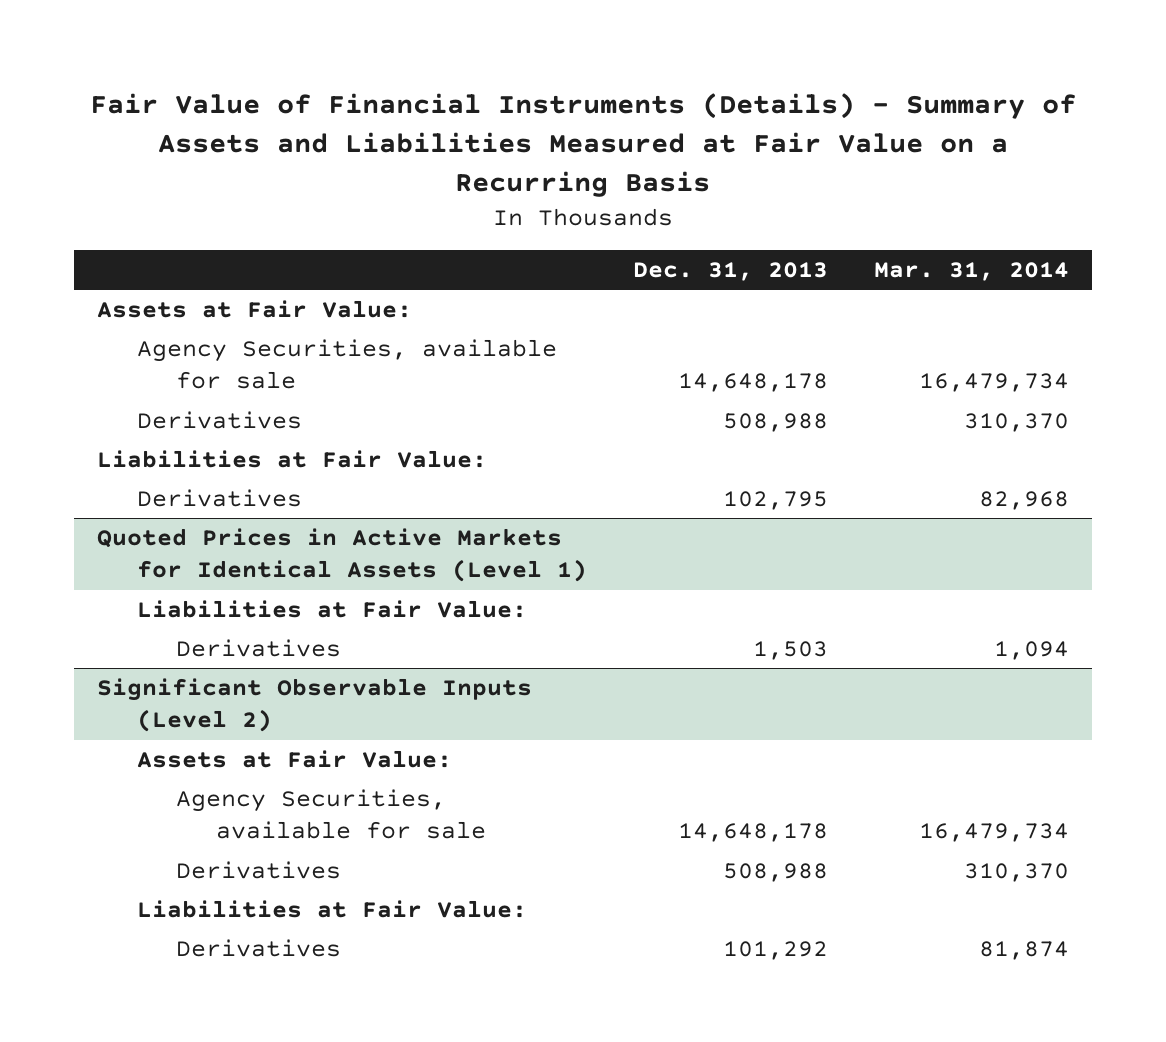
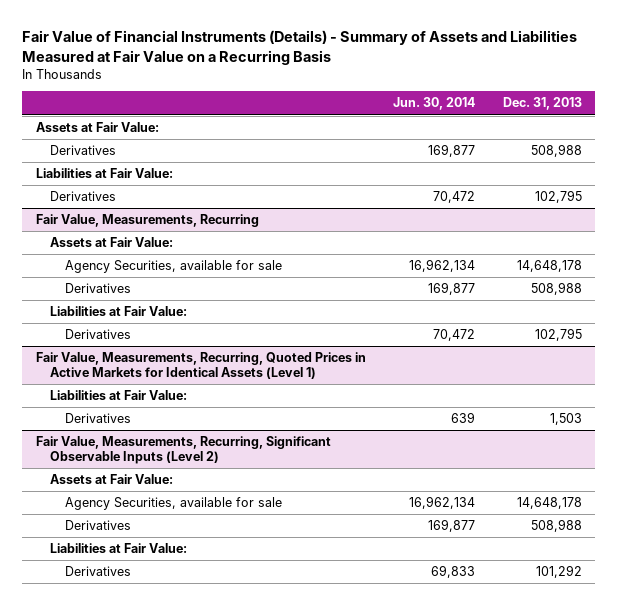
- | Dec. 31, 2013 | Mar. 31, 2014
+ | Jun. 30, 2014 | Dec. 31, 2013
+ Derivatives | 169,877 | 508,988
+ Liabilities at Fair Value:
+ Derivatives | 70,472 | 102,795
+ Fair Value, Measurements, Recurring
+ Assets at Fair Value:
- Quoted Prices in Active Markets for Identical Assets (Level 1)
+ Fair Value, Measurements, Recurring, Quoted Prices in Active Markets for Identical Assets (Level 1)
- Significant Observable Inputs (Level 2)
+ Fair Value, Measurements, Recurring, Significant Observable Inputs (Level 2)

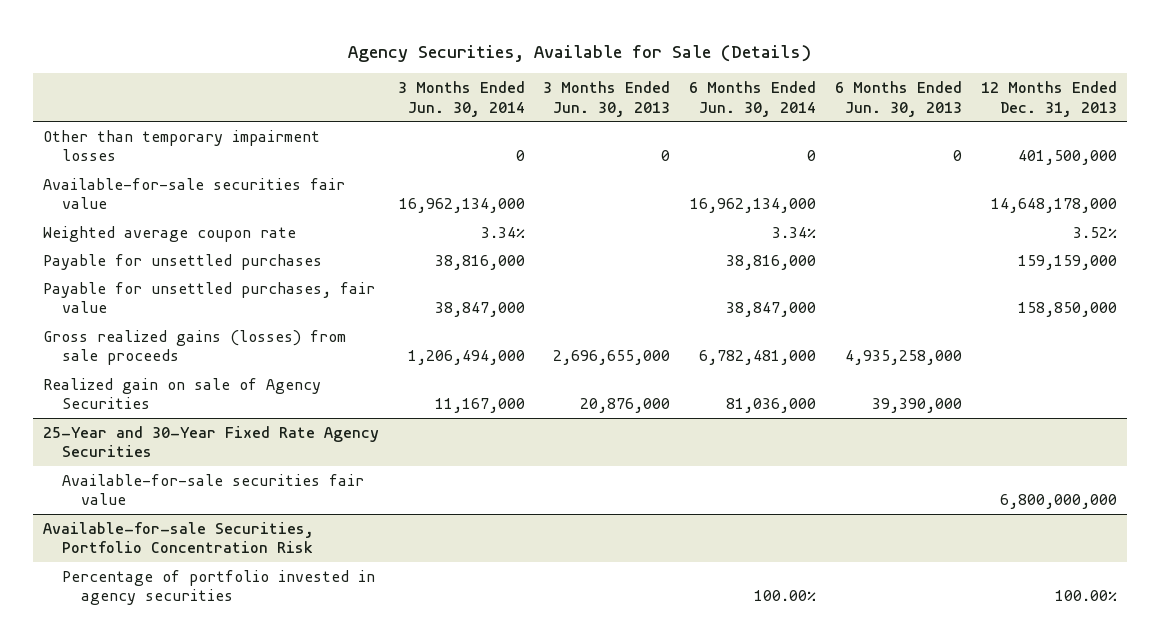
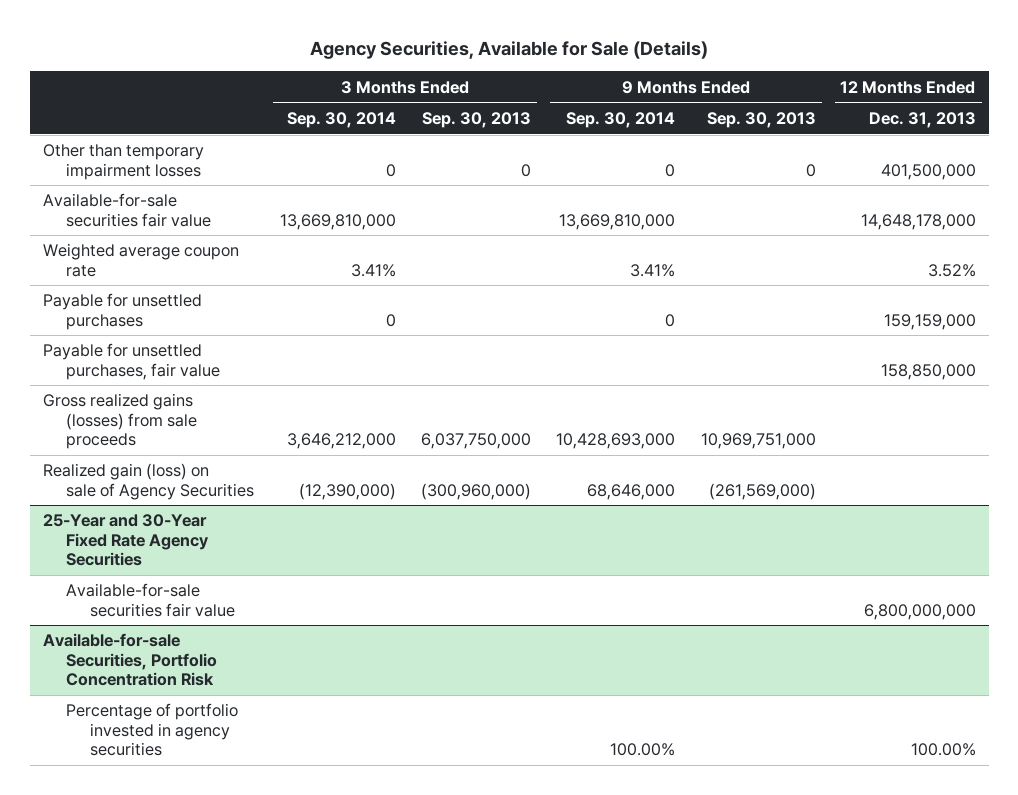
- | 3 Months Ended Jun. 30, 2014 | 3 Months Ended Jun. 30, 2013 | 6 Months Ended Jun. 30, 2014 | 6 Months Ended Jun. 30, 2013 | 12 Months Ended Dec. 31, 2013
+ | 3 Months Ended Sep. 30, 2014 | 3 Months Ended Sep. 30, 2013 | 9 Months Ended Sep. 30, 2014 | 9 Months Ended Sep. 30, 2013 | 12 Months Ended Dec. 31, 2013
- Realized gain on sale of Agency Securities | 11,167,000 | 20,876,000 | 81,036,000 | 39,390,000 |
+ Realized gain (loss) on sale of Agency Securities | (12,390,000) | (300,960,000) | 68,646,000 | (261,569,000) |

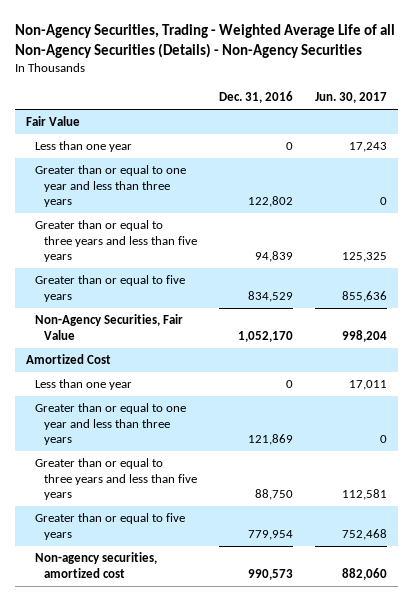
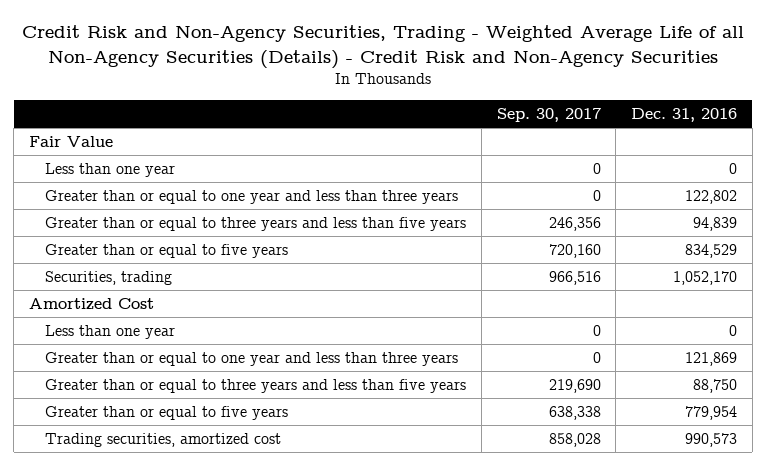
- Non-Agency Securities, Trading - Weighted Average Life of all Non-Agency Securities (Details) - Non-Agency Securities
+ Credit Risk and Non-Agency Securities, Trading - Weighted Average Life of all Non-Agency Securities (Details) - Credit Risk and Non-Agency Securities
- | Dec. 31, 2016 | Jun. 30, 2017
+ | Sep. 30, 2017 | Dec. 31, 2016
- Non-Agency Securities, Fair Value | 1,052,170 | 998,204
+ Securities, trading | 966,516 | 1,052,170
- Non-agency securities, amortized cost | 990,573 | 882,060
+ Trading securities, amortized cost | 858,028 | 990,573

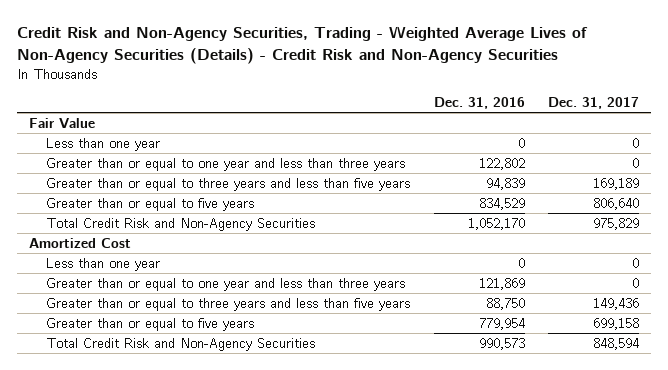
- Credit Risk and Non-Agency Securities, Trading - Weighted Average Life of all Non-Agency Securities (Details) - Credit Risk and Non-Agency Securities
+ Credit Risk and Non-Agency Securities, Trading - Weighted Average Lives of Non-Agency Securities (Details) - Credit Risk and Non-Agency Securities
- | Sep. 30, 2017 | Dec. 31, 2016
+ | Dec. 31, 2016 | Dec. 31, 2017
- Securities, trading | 966,516 | 1,052,170
+ Total Credit Risk and Non-Agency Securities | 1,052,170 | 975,829
- Trading securities, amortized cost | 858,028 | 990,573
+ Total Credit Risk and Non-Agency Securities | 990,573 | 848,594

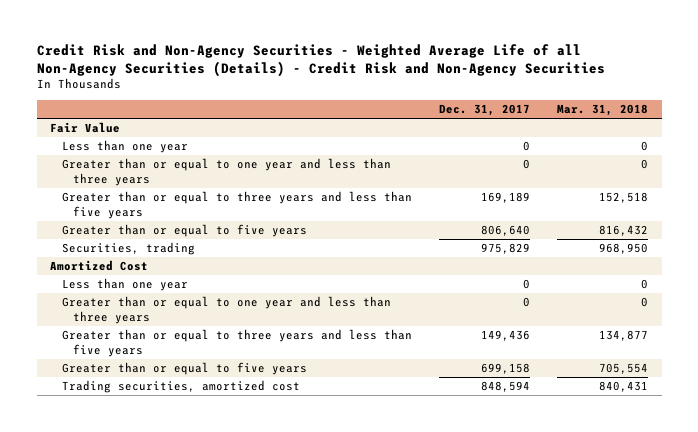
- Credit Risk and Non-Agency Securities, Trading - Weighted Average Lives of Non-Agency Securities (Details) - Credit Risk and Non-Agency Securities
+ Credit Risk and Non-Agency Securities - Weighted Average Life of all Non-Agency Securities (Details) - Credit Risk and Non-Agency Securities
- | Dec. 31, 2016 | Dec. 31, 2017
+ | Dec. 31, 2017 | Mar. 31, 2018
- Total Credit Risk and Non-Agency Securities | 1,052,170 | 975,829
+ Securities, trading | 975,829 | 968,950
- Total Credit Risk and Non-Agency Securities | 990,573 | 848,594
+ Trading securities, amortized cost | 848,594 | 840,431

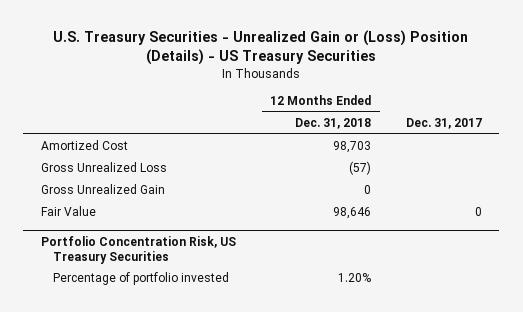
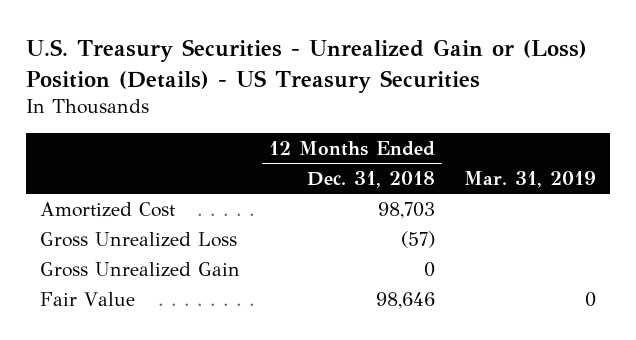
- | 12 Months Ended Dec. 31, 2018 | Dec. 31, 2017
+ | 12 Months Ended Dec. 31, 2018 | Mar. 31, 2019
- Portfolio Concentration Risk, US Treasury Securities
- Percentage of portfolio invested | 1.20% |

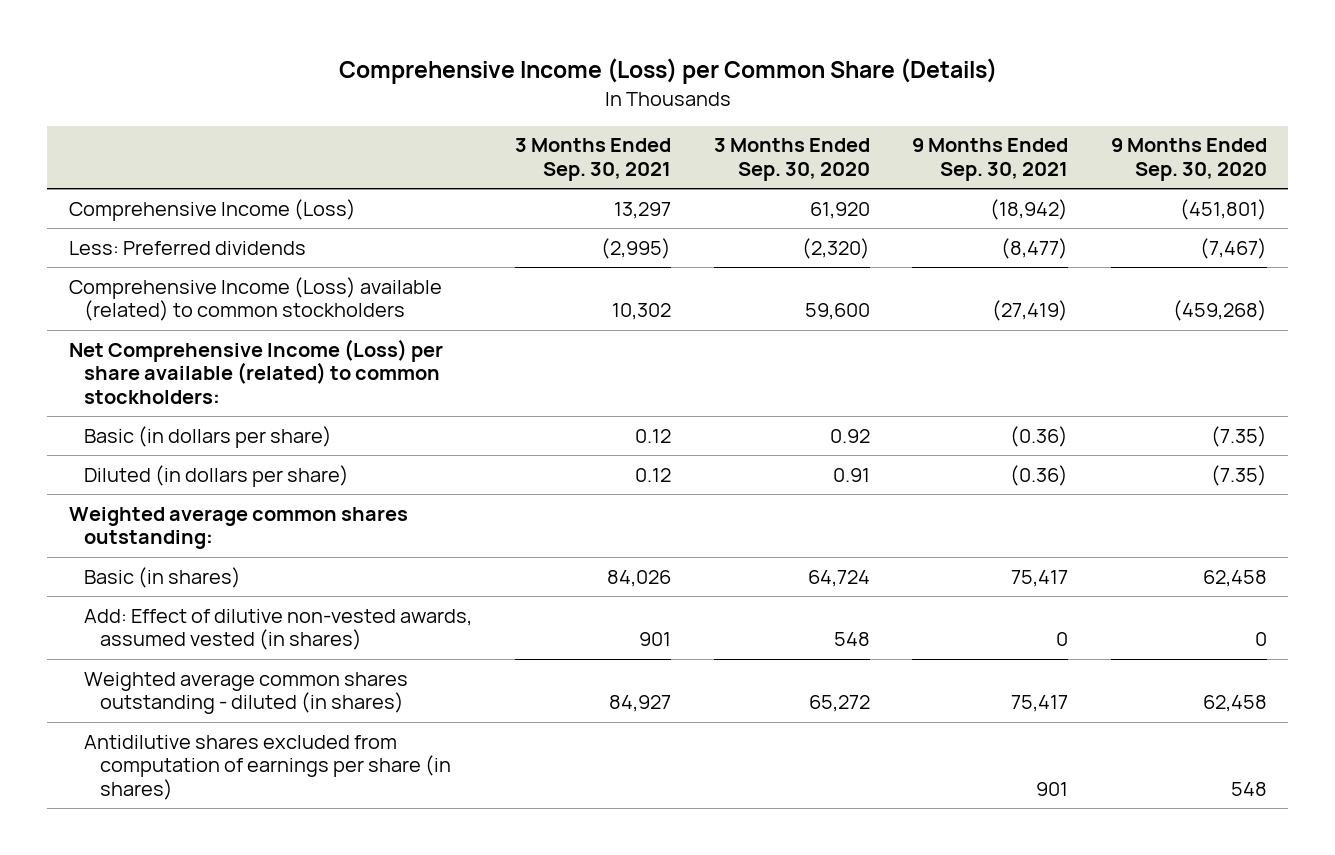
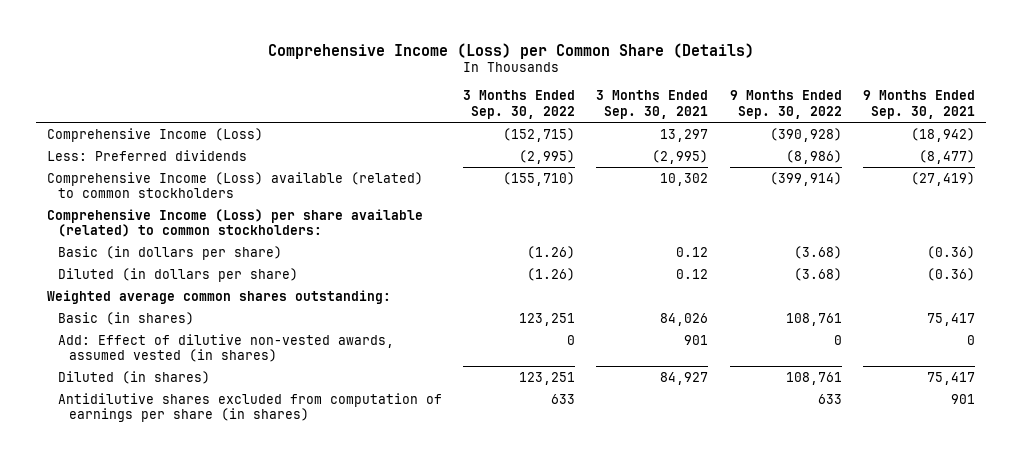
- | 3 Months Ended Sep. 30, 2021 | 3 Months Ended Sep. 30, 2020 | 9 Months Ended Sep. 30, 2021 | 9 Months Ended Sep. 30, 2020
+ | 3 Months Ended Sep. 30, 2022 | 3 Months Ended Sep. 30, 2021 | 9 Months Ended Sep. 30, 2022 | 9 Months Ended Sep. 30, 2021
- Net Comprehensive Income (Loss) per share available (related) to common stockholders:
+ Comprehensive Income (Loss) per share available (related) to common stockholders:
- Weighted average common shares outstanding - diluted (in shares) | 84,927 | 65,272 | 75,417 | 62,458
+ Diluted (in shares) | 123,251 | 84,927 | 108,761 | 75,417

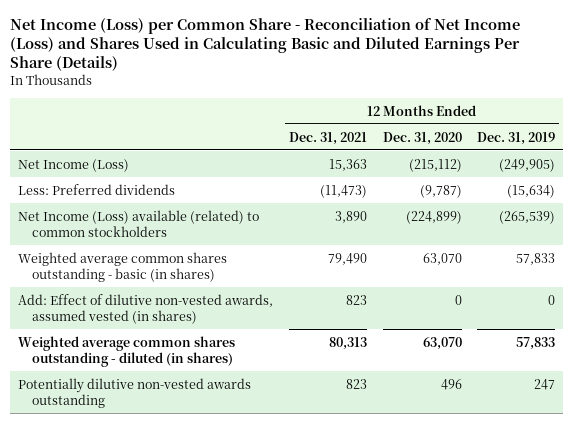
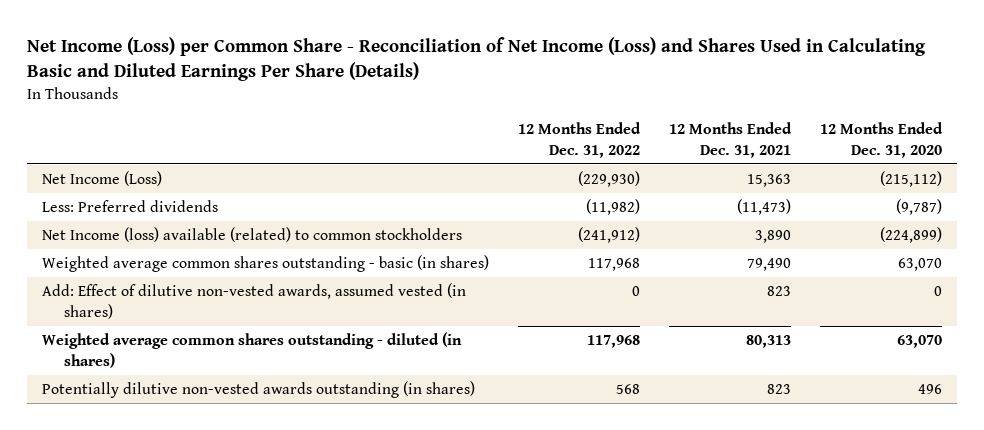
- | 12 Months Ended Dec. 31, 2021 | 12 Months Ended Dec. 31, 2020 | 12 Months Ended Dec. 31, 2019
+ | 12 Months Ended Dec. 31, 2022 | 12 Months Ended Dec. 31, 2021 | 12 Months Ended Dec. 31, 2020
- Net Income (Loss) available (related) to common stockholders | 3,890 | (224,899) | (265,539)
+ Net Income (loss) available (related) to common stockholders | (241,912) | 3,890 | (224,899)
- Potentially dilutive non-vested awards outstanding | 823 | 496 | 247
+ Potentially dilutive non-vested awards outstanding (in shares) | 568 | 823 | 496

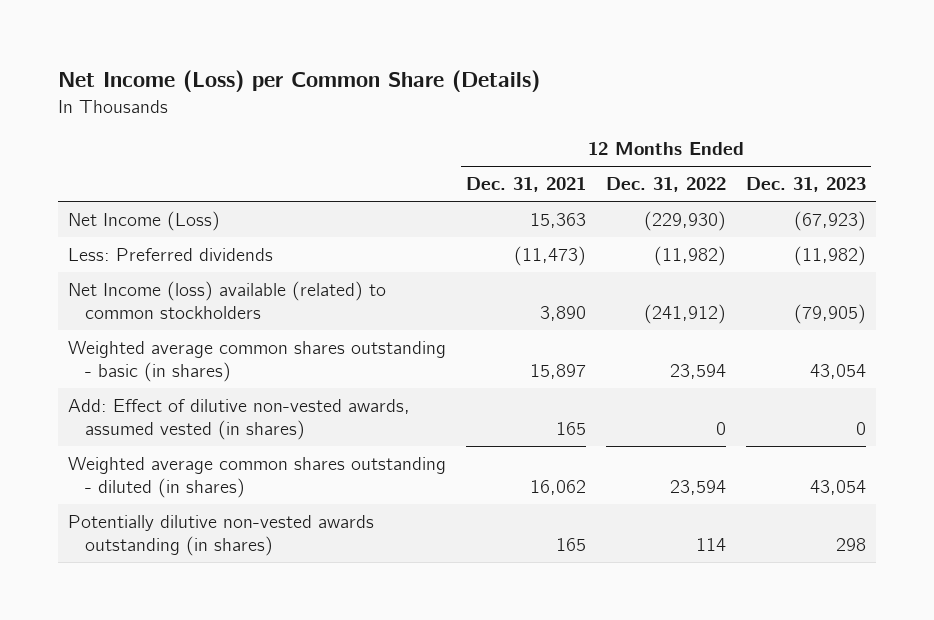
- Net Income (Loss) per Common Share - Reconciliation of Net Income (Loss) and Shares Used in Calculating Basic and Diluted Earnings Per Share (Details)
+ Net Income (Loss) per Common Share (Details)
- | 12 Months Ended Dec. 31, 2022 | 12 Months Ended Dec. 31, 2021 | 12 Months Ended Dec. 31, 2020
+ | 12 Months Ended Dec. 31, 2021 | 12 Months Ended Dec. 31, 2022 | 12 Months Ended Dec. 31, 2023
- Weighted average common shares outstanding - basic (in shares) | 117,968 | 79,490 | 63,070
- Add: Effect of dilutive non-vested awards, assumed vested (in shares) | 0 | 823 | 0
- Weighted average common shares outstanding - diluted (in shares) | 117,968 | 80,313 | 63,070
- Potentially dilutive non-vested awards outstanding (in shares) | 568 | 823 | 496
+ Weighted average common shares outstanding - basic (in shares) | 15,897 | 23,594 | 43,054
+ Add: Effect of dilutive non-vested awards, assumed vested (in shares) | 165 | 0 | 0
+ Weighted average common shares outstanding - diluted (in shares) | 16,062 | 23,594 | 43,054
+ Potentially dilutive non-vested awards outstanding (in shares) | 165 | 114 | 298

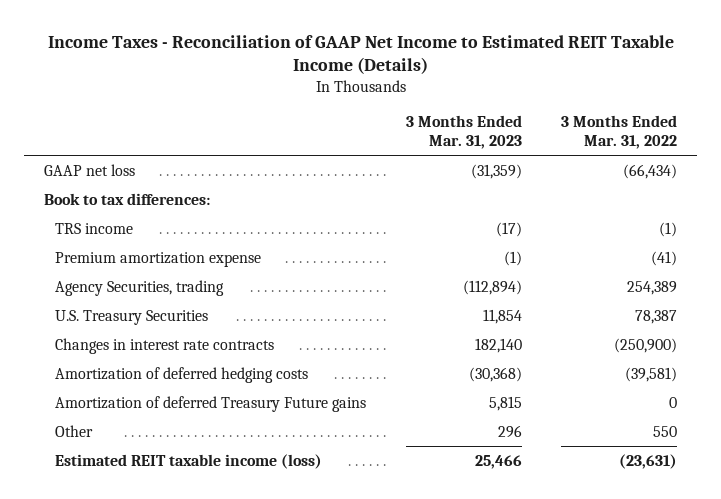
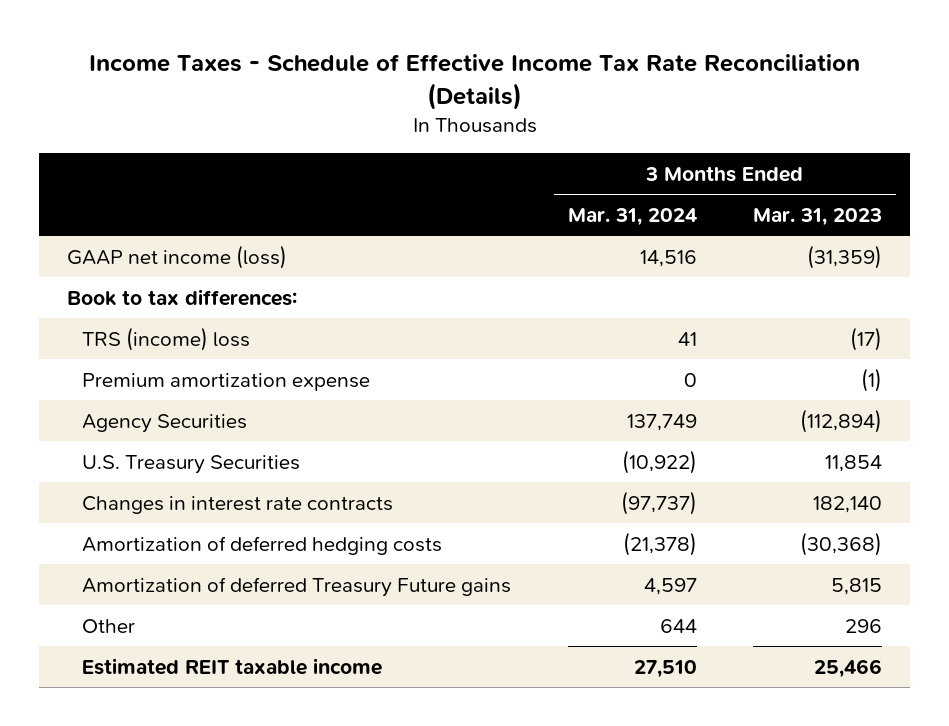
- Income Taxes - Reconciliation of GAAP Net Income to Estimated REIT Taxable Income (Details)
+ Income Taxes - Schedule of Effective Income Tax Rate Reconciliation (Details)
- | 3 Months Ended Mar. 31, 2023 | 3 Months Ended Mar. 31, 2022
+ | 3 Months Ended Mar. 31, 2024 | 3 Months Ended Mar. 31, 2023
- GAAP net loss | (31,359) | (66,434)
+ GAAP net income (loss) | 14,516 | (31,359)
- TRS income | (17) | (1)
+ TRS (income) loss | 41 | (17)
- Agency Securities, trading | (112,894) | 254,389
+ Agency Securities | 137,749 | (112,894)
- Estimated REIT taxable income (loss) | 25,466 | (23,631)
+ Estimated REIT taxable income | 27,510 | 25,466

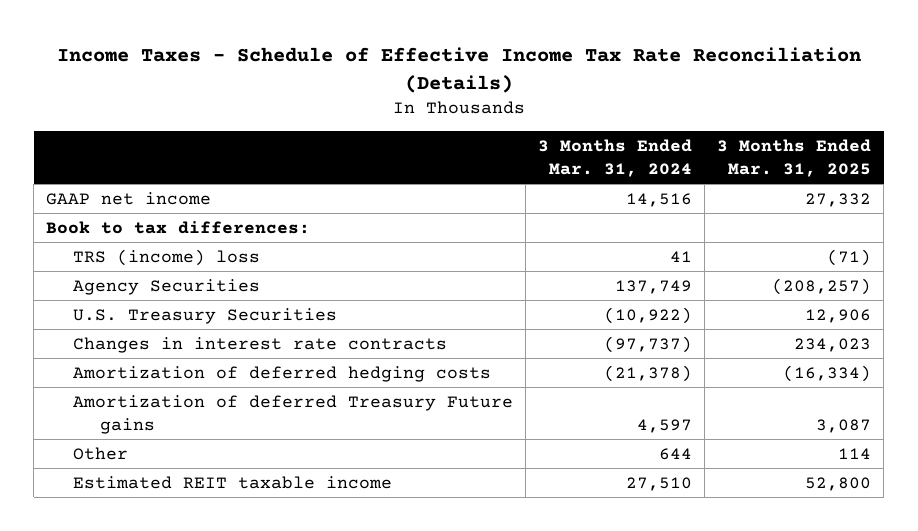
- | 3 Months Ended Mar. 31, 2024 | 3 Months Ended Mar. 31, 2023
+ | 3 Months Ended Mar. 31, 2024 | 3 Months Ended Mar. 31, 2025
- GAAP net income (loss) | 14,516 | (31,359)
+ GAAP net income | 14,516 | 27,332
- Premium amortization expense | 0 | (1)

